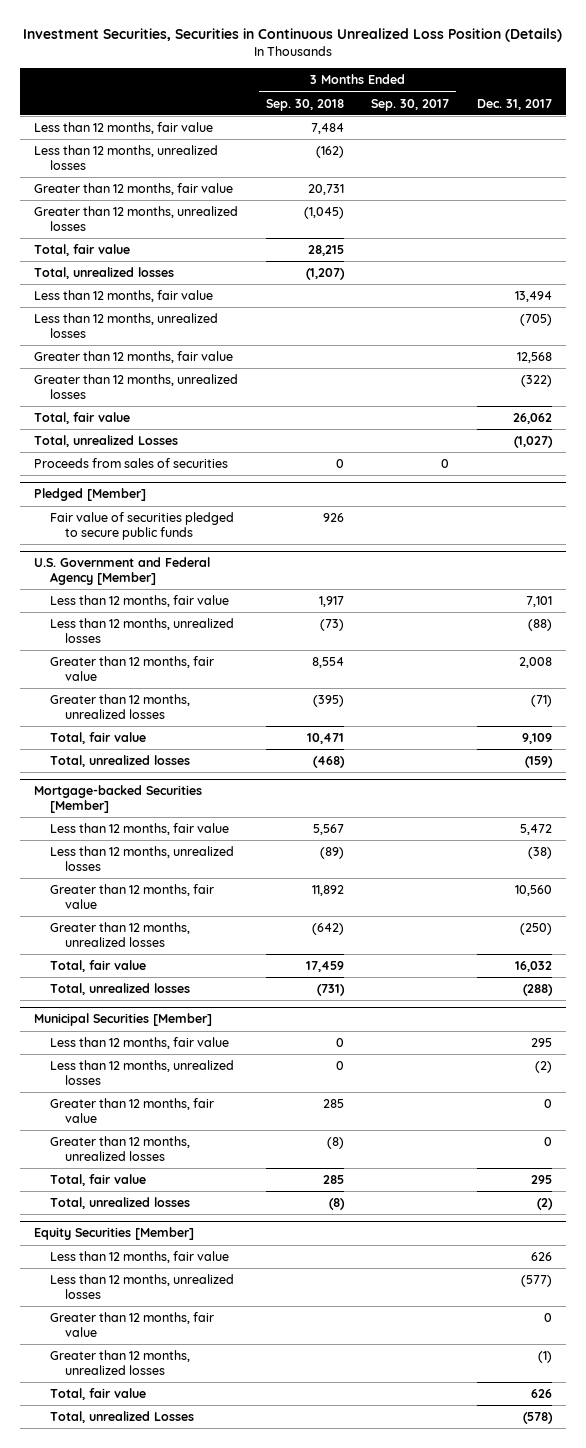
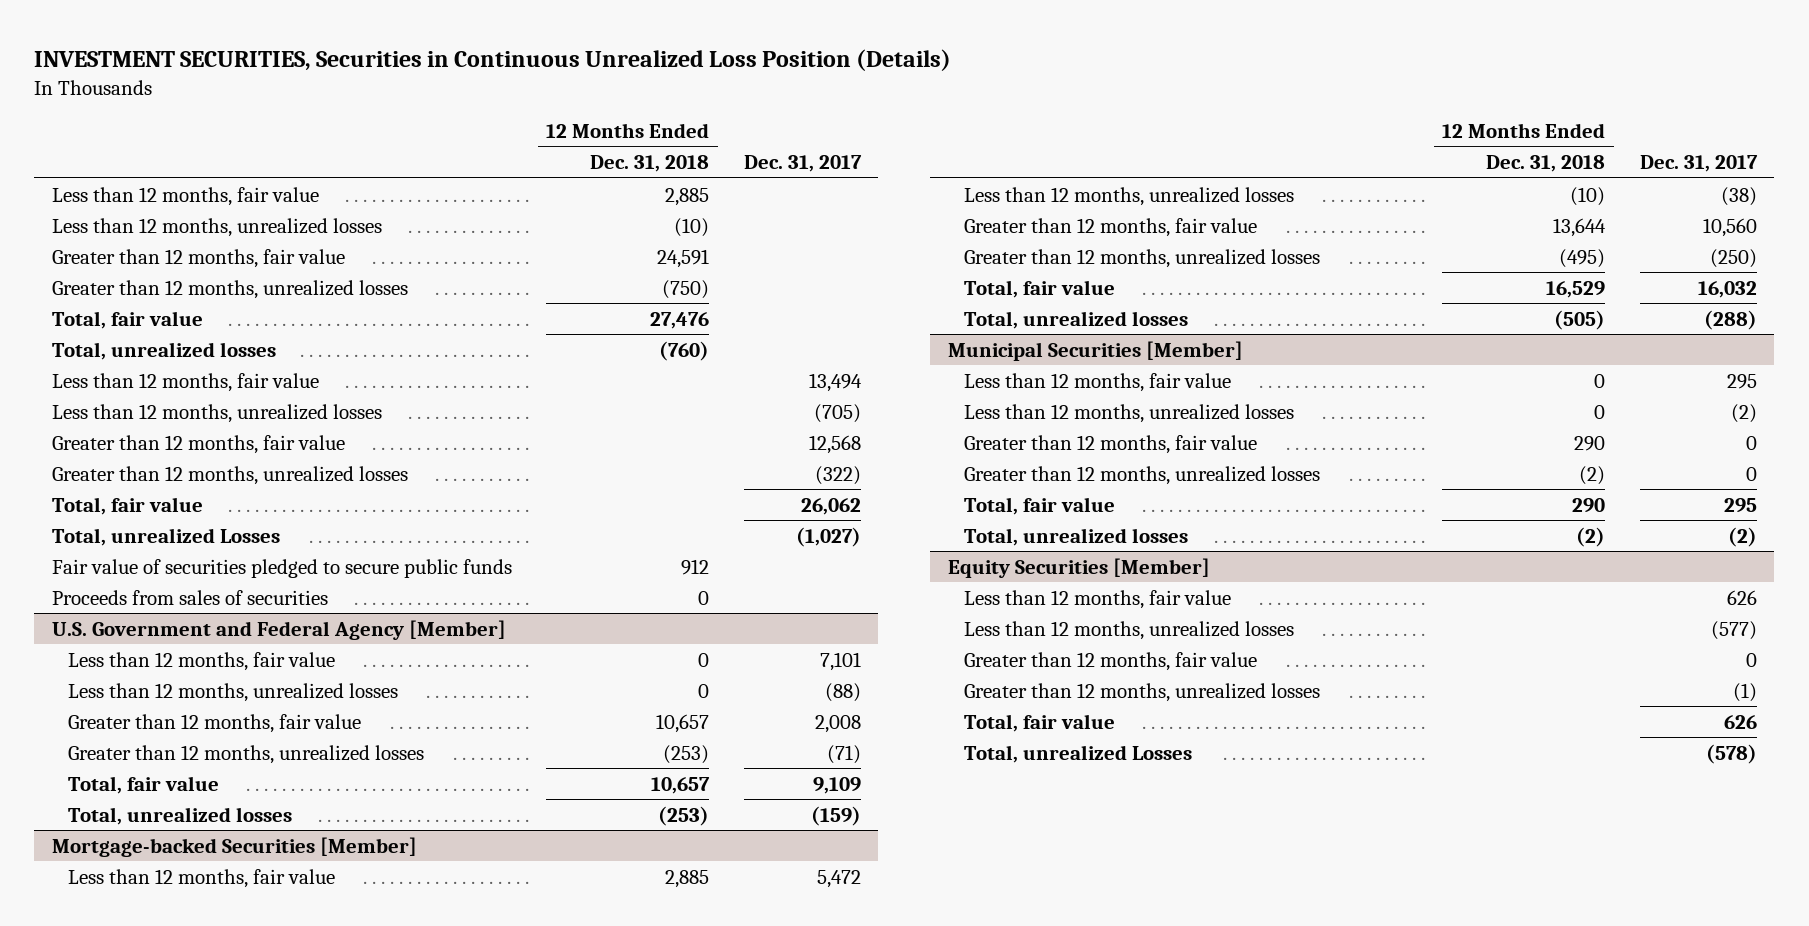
- Investment Securities, Securities in Continuous Unrealized Loss Position (Details)
+ INVESTMENT SECURITIES, Securities in Continuous Unrealized Loss Position (Details)
- | 3 Months Ended Sep. 30, 2018 | 3 Months Ended Sep. 30, 2017 | Dec. 31, 2017
+ | 12 Months Ended Dec. 31, 2018 | Dec. 31, 2017
- Pledged [Member]
moved down: Proceeds from sales of securities | 0 |

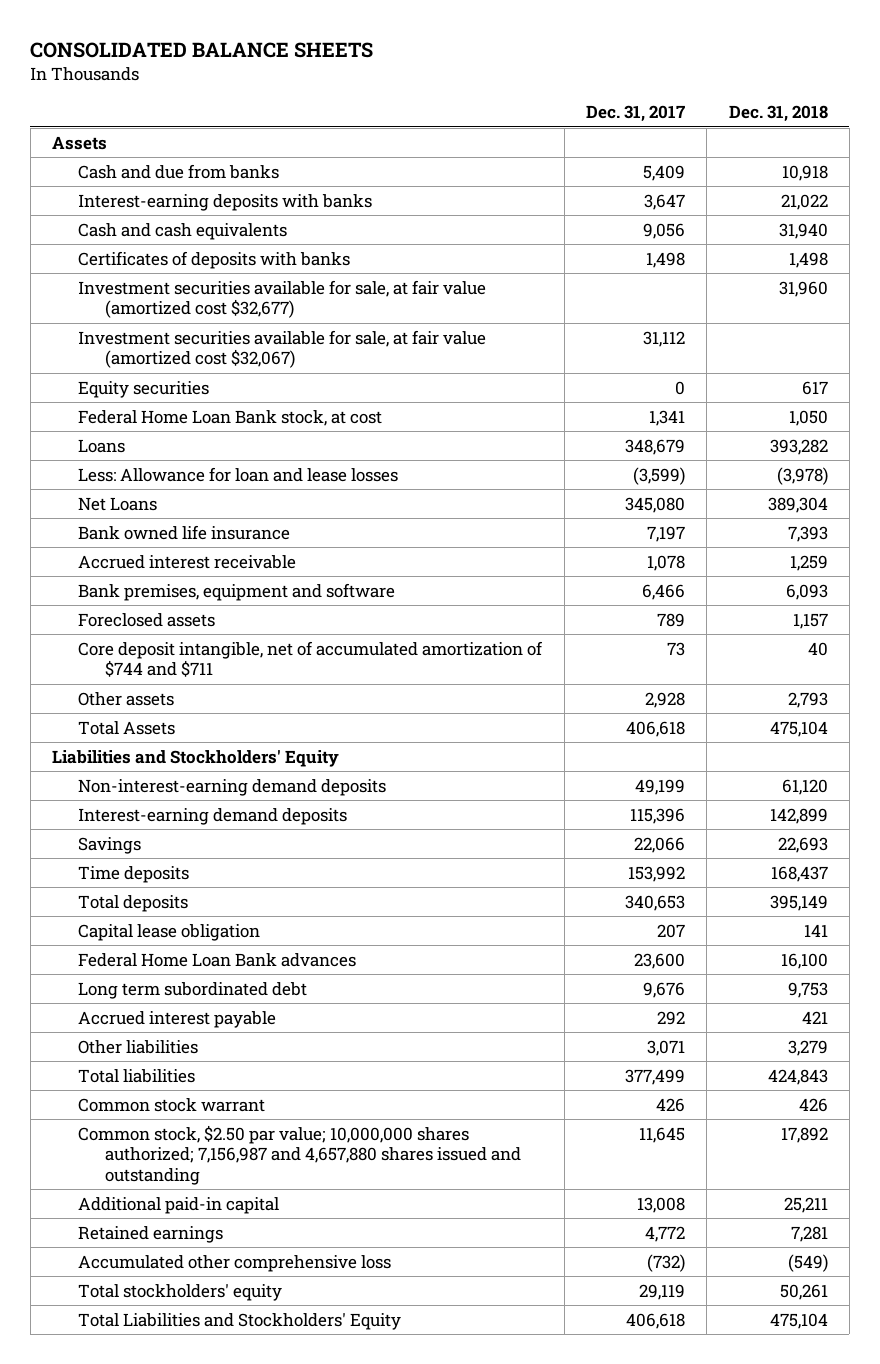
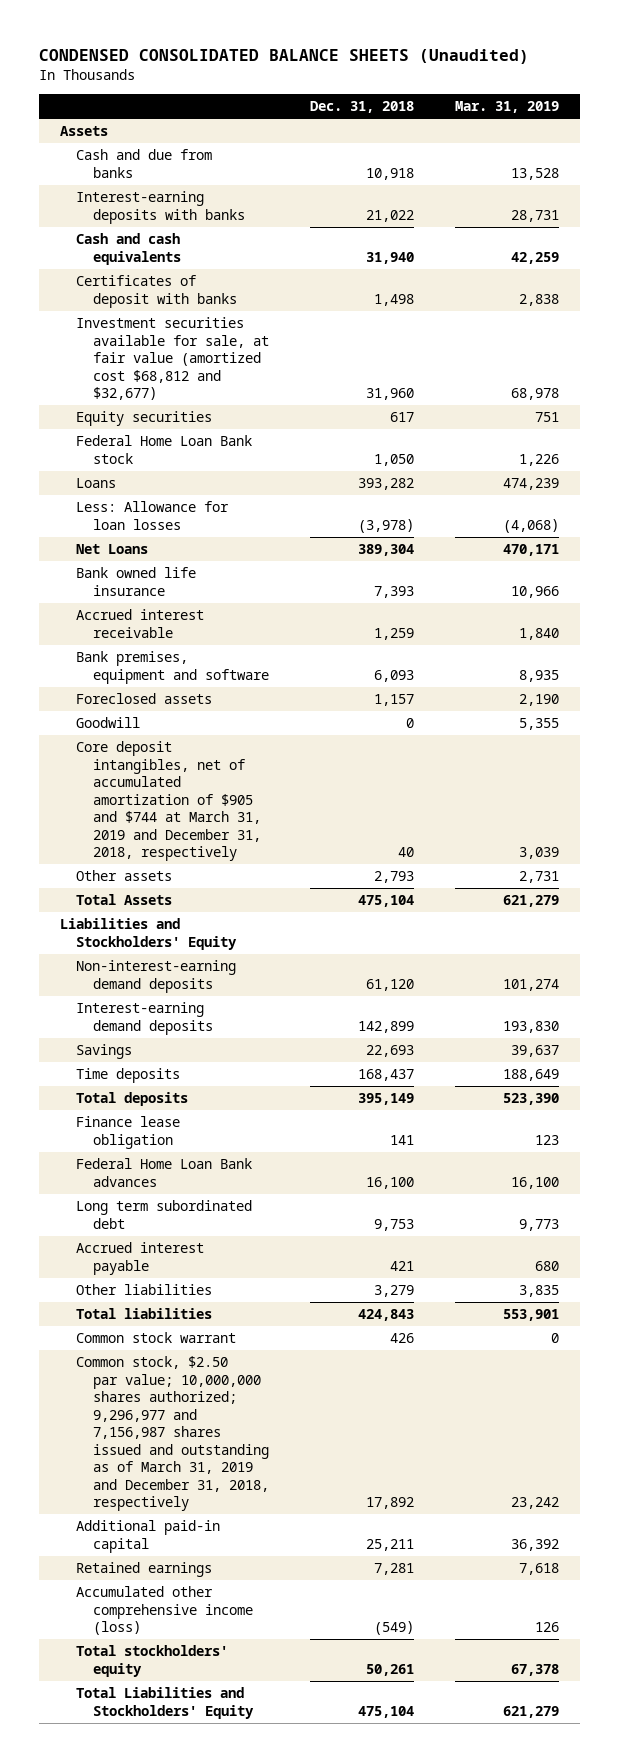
- CONSOLIDATED BALANCE SHEETS
+ CONDENSED CONSOLIDATED BALANCE SHEETS (Unaudited)
- | Dec. 31, 2017 | Dec. 31, 2018
+ | Dec. 31, 2018 | Mar. 31, 2019
- Certificates of deposits with banks | 1,498 | 1,498
- Investment securities available for sale, at fair value (amortized cost $32,677) | | 31,960
- Investment securities available for sale, at fair value (amortized cost $32,067) | 31,112 |
+ Certificates of deposit with banks | 1,498 | 2,838
+ Investment securities available for sale, at fair value (amortized cost $68,812 and $32,677) | 31,960 | 68,978
- Federal Home Loan Bank stock, at cost | 1,341 | 1,050
+ Federal Home Loan Bank stock | 1,050 | 1,226
- Less: Allowance for loan and lease losses | (3,599) | (3,978)
+ Less: Allowance for loan losses | (3,978) | (4,068)
- Core deposit intangible, net of accumulated amortization of $744 and $711 | 73 | 40
+ Goodwill | 0 | 5,355
+ Core deposit intangibles, net of accumulated amortization of $905 and $744 at March 31, 2019 and December 31, 2018, respectively | 40 | 3,039
- Capital lease obligation | 207 | 141
+ Finance lease obligation | 141 | 123
- Common stock, $2.50 par value; 10,000,000 shares authorized; 7,156,987 and 4,657,880 shares issued and outstanding | 11,645 | 17,892
+ Common stock, $2.50 par value; 10,000,000 shares authorized; 9,296,977 and 7,156,987 shares issued and outstanding as of March 31, 2019 and December 31, 2018, respectively | 17,892 | 23,242
- Accumulated other comprehensive loss | (732) | (549)
+ Accumulated other comprehensive income (loss) | (549) | 126

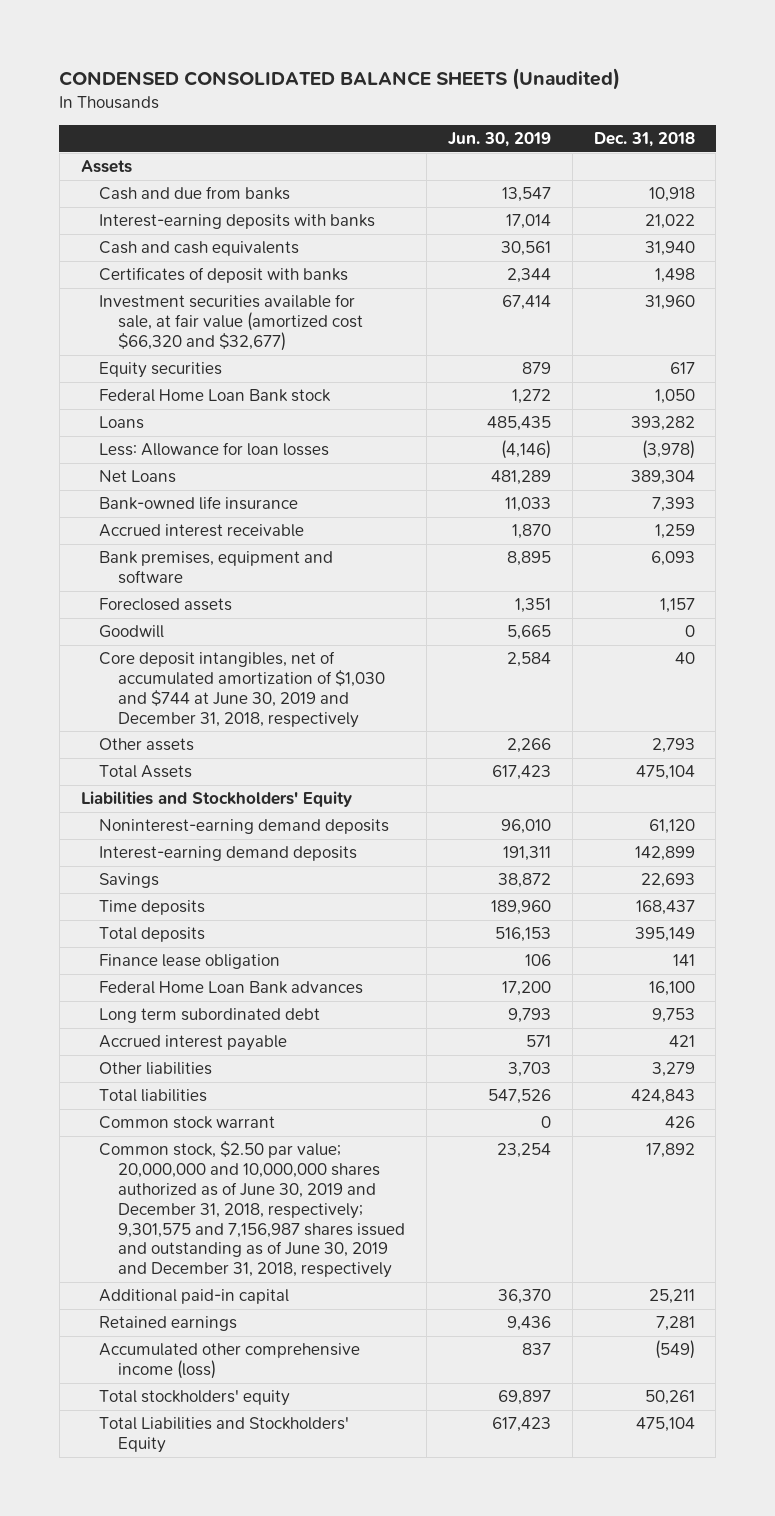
- | Dec. 31, 2018 | Mar. 31, 2019
+ | Jun. 30, 2019 | Dec. 31, 2018
- Investment securities available for sale, at fair value (amortized cost $68,812 and $32,677) | 31,960 | 68,978
+ Investment securities available for sale, at fair value (amortized cost $66,320 and $32,677) | 67,414 | 31,960
- Bank owned life insurance | 7,393 | 10,966
+ Bank-owned life insurance | 11,033 | 7,393
- Core deposit intangibles, net of accumulated amortization of $905 and $744 at March 31, 2019 and December 31, 2018, respectively | 40 | 3,039
+ Core deposit intangibles, net of accumulated amortization of $1,030 and $744 at June 30, 2019 and December 31, 2018, respectively | 2,584 | 40
- Non-interest-earning demand deposits | 61,120 | 101,274
+ Noninterest-earning demand deposits | 96,010 | 61,120
- Common stock, $2.50 par value; 10,000,000 shares authorized; 9,296,977 and 7,156,987 shares issued and outstanding as of March 31, 2019 and December 31, 2018, respectively | 17,892 | 23,242
+ Common stock, $2.50 par value; 20,000,000 and 10,000,000 shares authorized as of June 30, 2019 and December 31, 2018, respectively; 9,301,575 and 7,156,987 shares issued and outstanding as of June 30, 2019 and December 31, 2018, respectively | 23,254 | 17,892

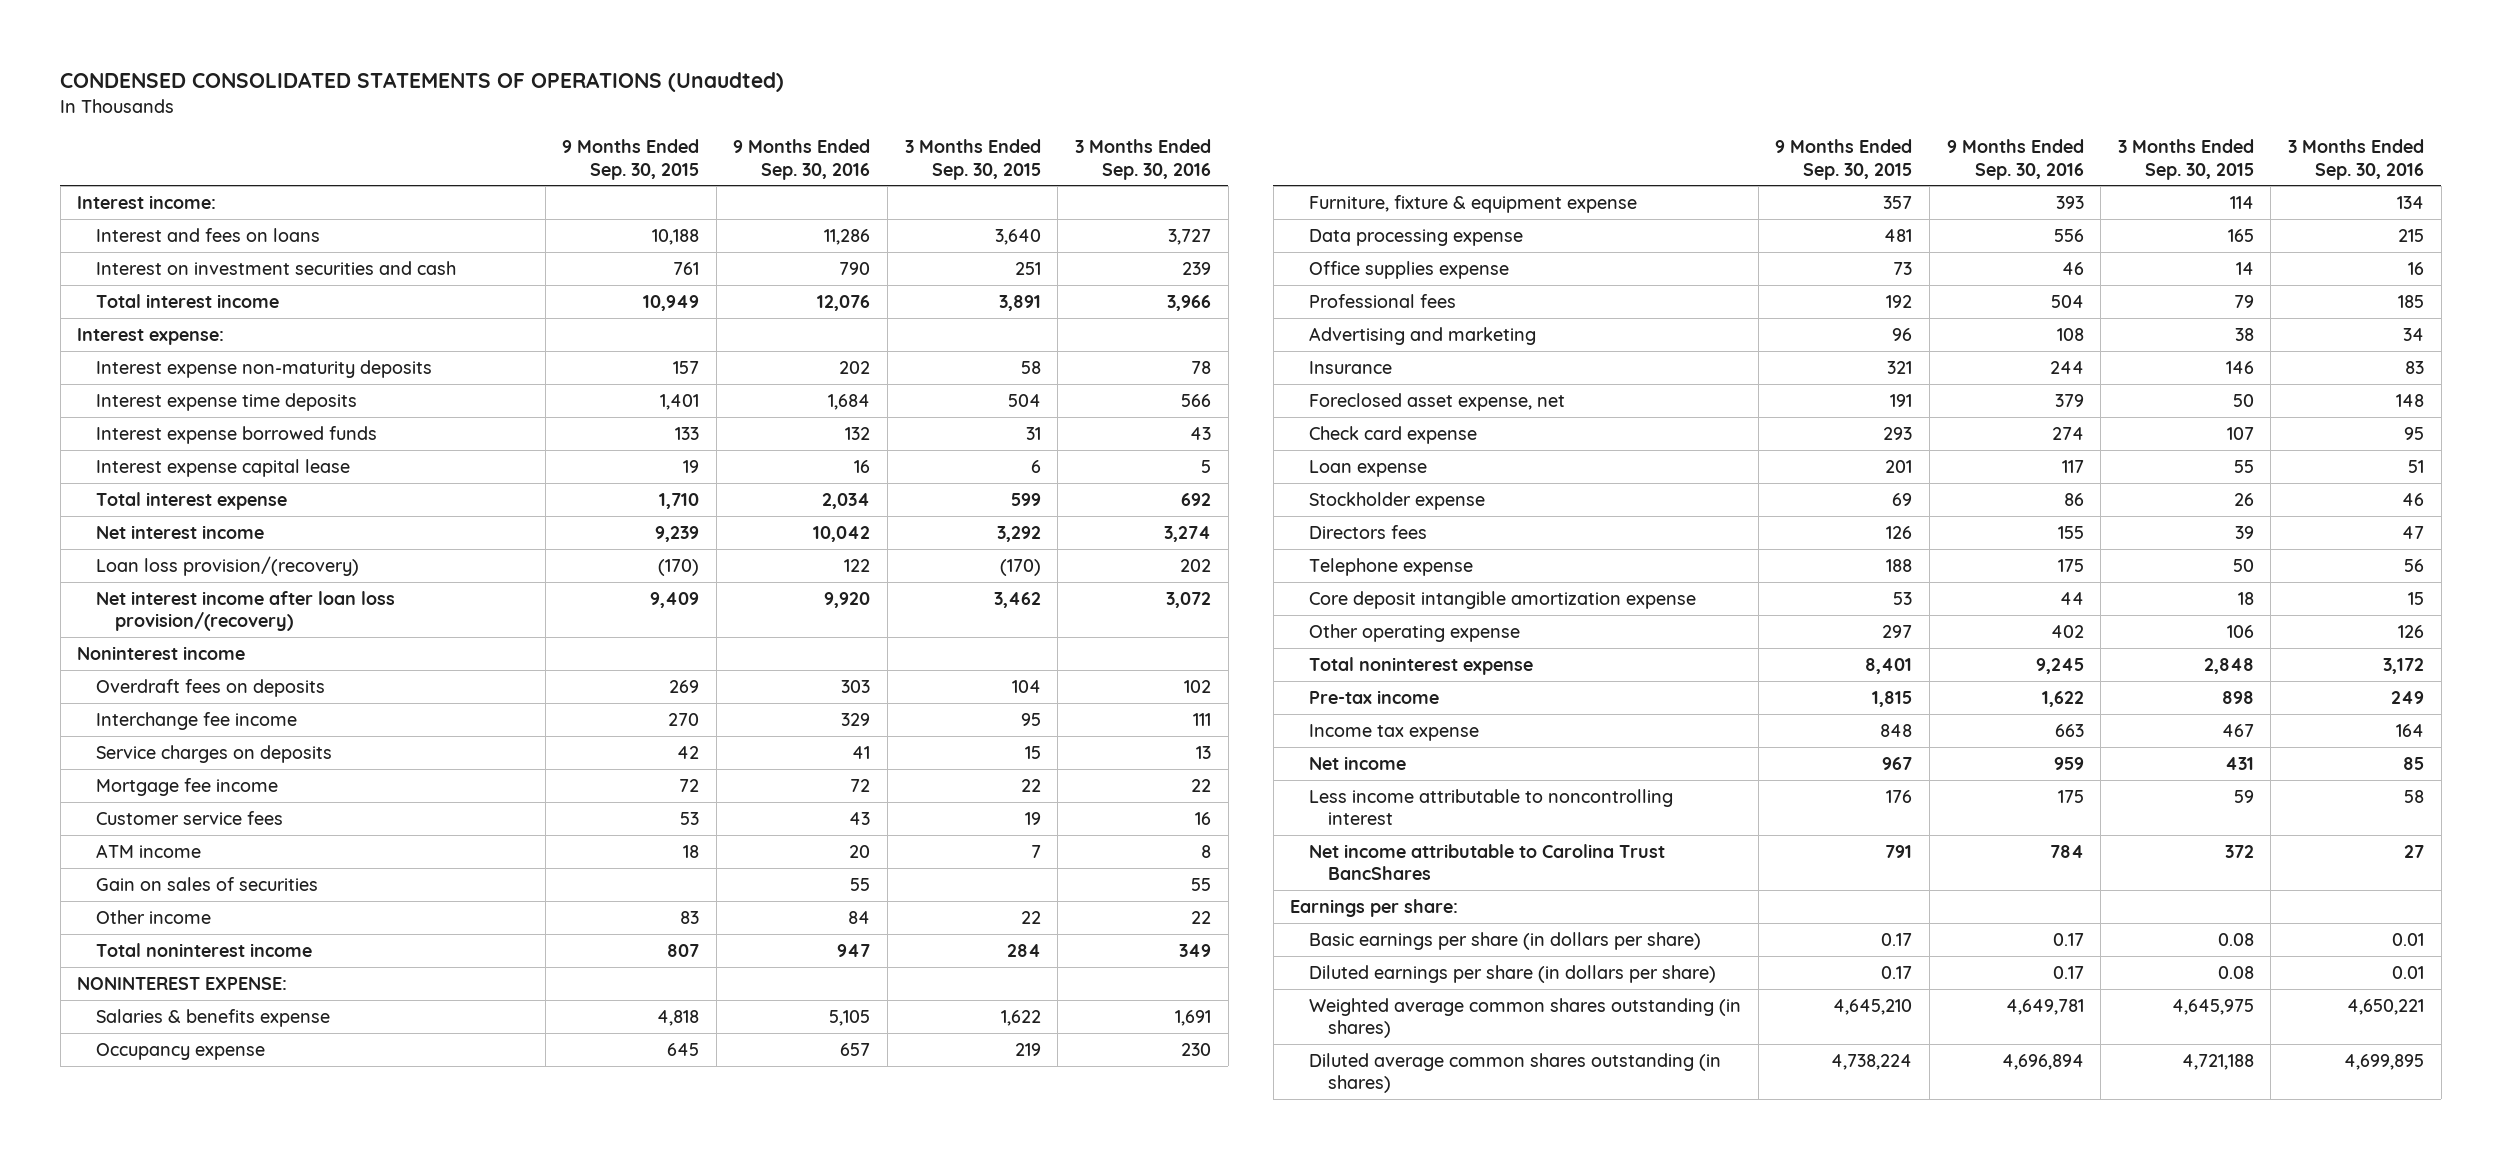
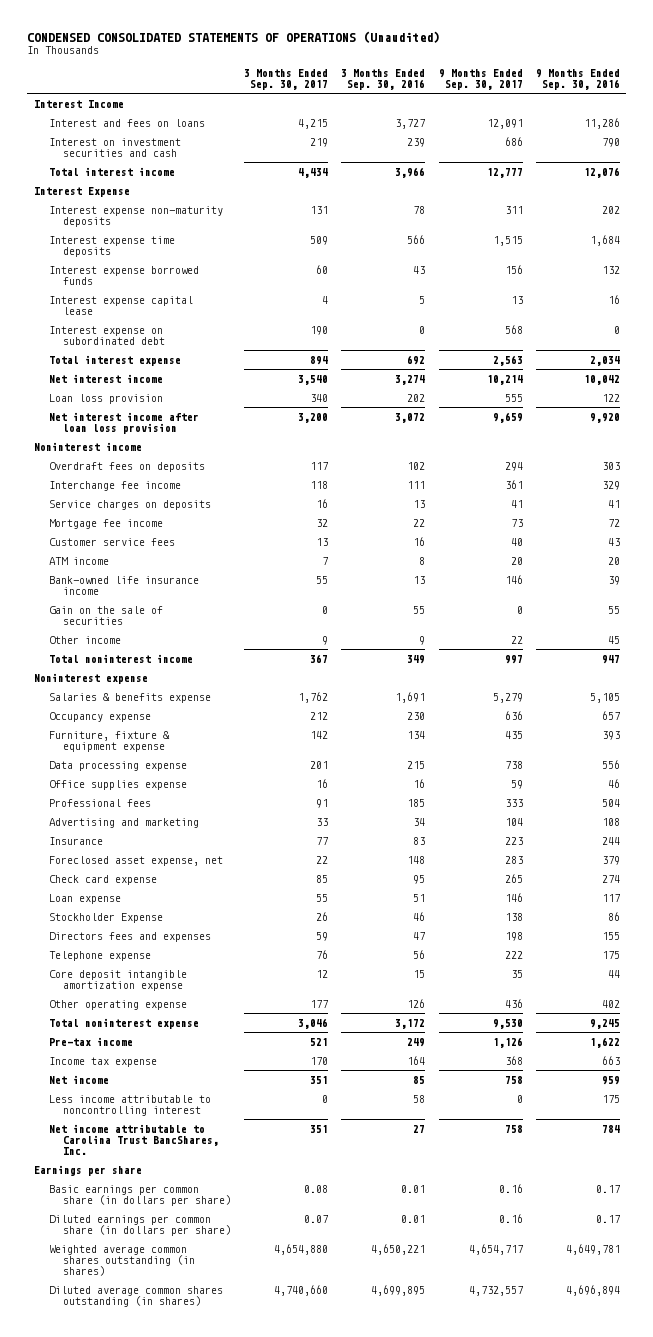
- CONDENSED CONSOLIDATED STATEMENTS OF OPERATIONS (Unaudted)
+ CONDENSED CONSOLIDATED STATEMENTS OF OPERATIONS (Unaudited)
- | 9 Months Ended Sep. 30, 2015 | 9 Months Ended Sep. 30, 2016 | 3 Months Ended Sep. 30, 2015 | 3 Months Ended Sep. 30, 2016
+ | 3 Months Ended Sep. 30, 2017 | 3 Months Ended Sep. 30, 2016 | 9 Months Ended Sep. 30, 2017 | 9 Months Ended Sep. 30, 2016
- Interest income:
+ Interest Income
- Interest expense:
+ Interest Expense
+ Interest expense on subordinated debt | 190 | 0 | 568 | 0
- Loan loss provision/(recovery) | (170) | 122 | (170) | 202
- Net interest income after loan loss provision/(recovery) | 9,409 | 9,920 | 3,462 | 3,072
+ Loan loss provision | 340 | 202 | 555 | 122
+ Net interest income after loan loss provision | 3,200 | 3,072 | 9,659 | 9,920
- Gain on sales of securities | | 55 | | 55
- Other income | 83 | 84 | 22 | 22
+ Bank-owned life insurance income | 55 | 13 | 146 | 39
+ Gain on the sale of securities | 0 | 55 | 0 | 55
+ Other income | 9 | 9 | 22 | 45
- NONINTEREST EXPENSE:
+ Noninterest expense
- Stockholder expense | 69 | 86 | 26 | 46
- Directors fees | 126 | 155 | 39 | 47
+ Stockholder Expense | 26 | 46 | 138 | 86
+ Directors fees and expenses | 59 | 47 | 198 | 155
- Net income attributable to Carolina Trust BancShares | 791 | 784 | 372 | 27
- Earnings per share:
- Basic earnings per share (in dollars per share) | 0.17 | 0.17 | 0.08 | 0.01
- Diluted earnings per share (in dollars per share) | 0.17 | 0.17 | 0.08 | 0.01
+ Net income attributable to Carolina Trust BancShares, Inc. | 351 | 27 | 758 | 784
+ Earnings per share
+ Basic earnings per common share (in dollars per share) | 0.08 | 0.01 | 0.16 | 0.17
+ Diluted earnings per common share (in dollars per share) | 0.07 | 0.01 | 0.16 | 0.17

